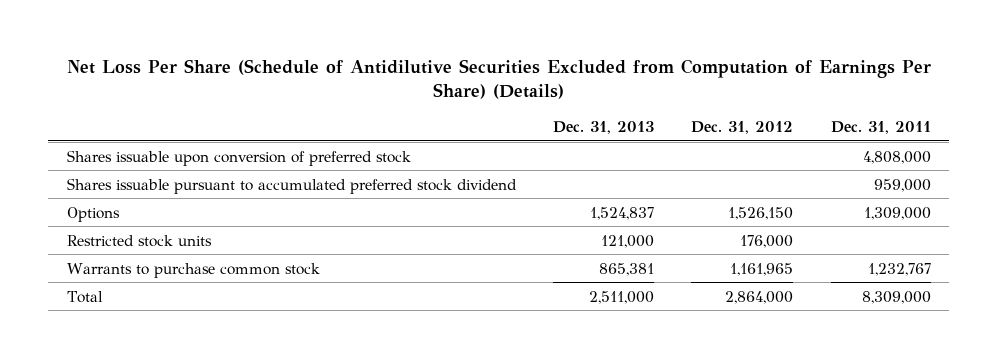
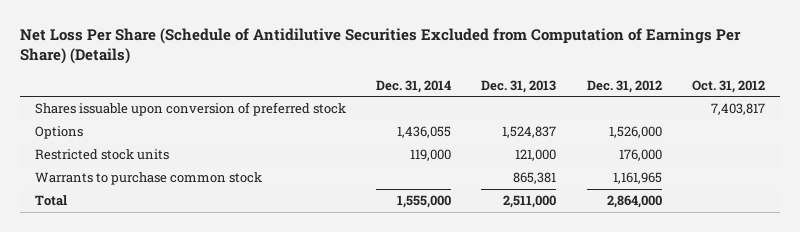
- | Dec. 31, 2013 | Dec. 31, 2012 | Dec. 31, 2011
+ | Dec. 31, 2014 | Dec. 31, 2013 | Dec. 31, 2012 | Oct. 31, 2012
- Shares issuable pursuant to accumulated preferred stock dividend | | | 959,000
- Options | 1,524,837 | 1,526,150 | 1,309,000
+ Options | 1,436,055 | 1,524,837 | 1,526,000 |

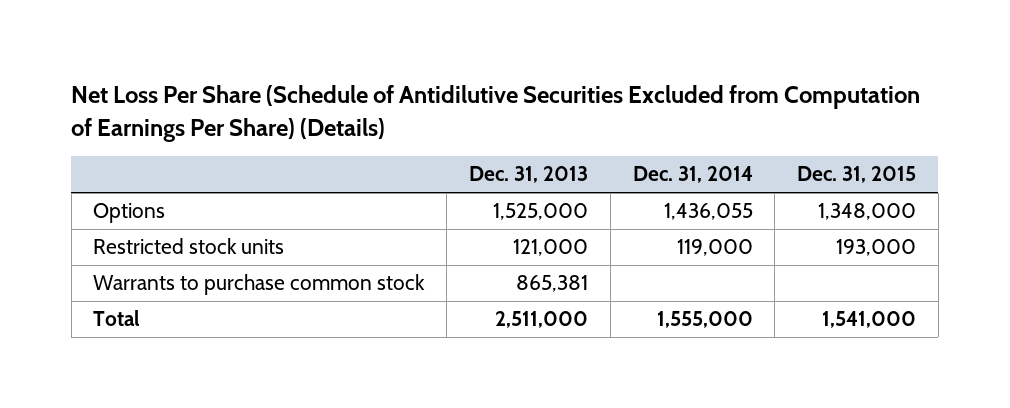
- | Dec. 31, 2014 | Dec. 31, 2013 | Dec. 31, 2012 | Oct. 31, 2012
+ | Dec. 31, 2013 | Dec. 31, 2014 | Dec. 31, 2015
- Shares issuable upon conversion of preferred stock | | | | 7,403,817
- Options | 1,436,055 | 1,524,837 | 1,526,000 |
+ Options | 1,525,000 | 1,436,055 | 1,348,000

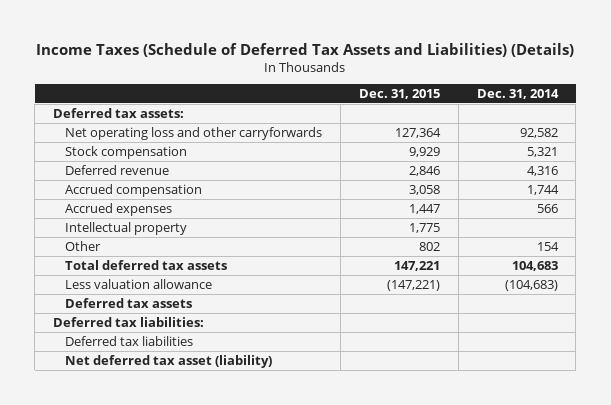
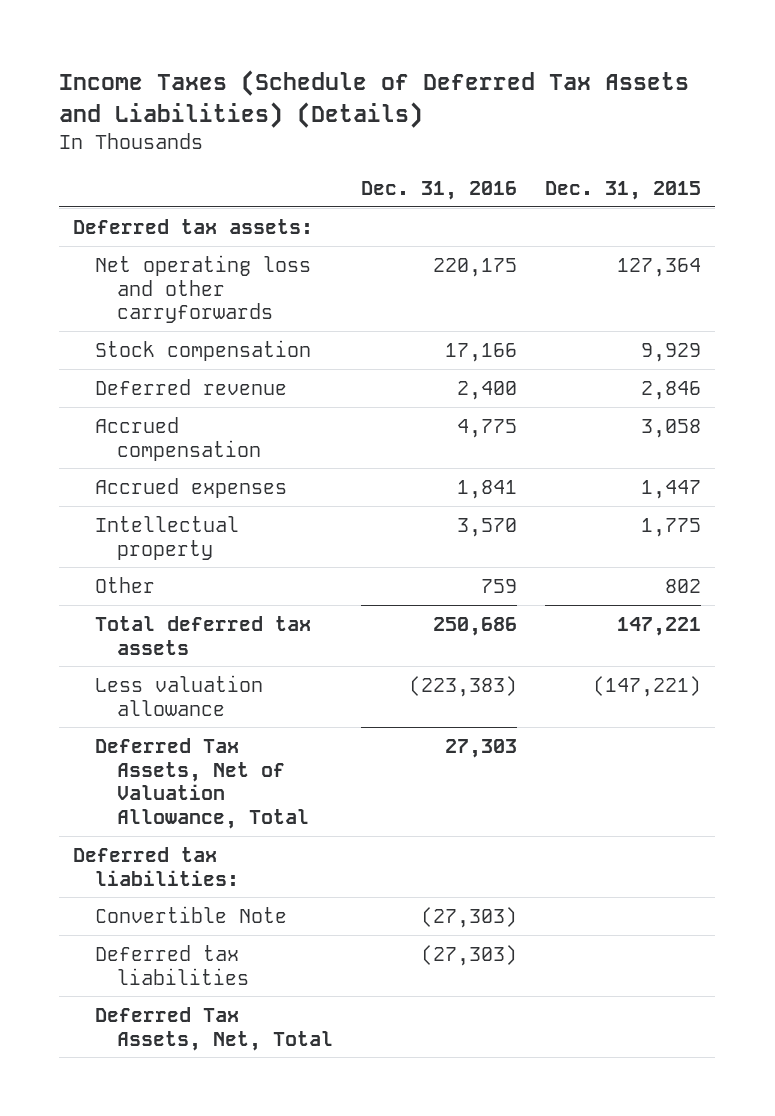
- | Dec. 31, 2015 | Dec. 31, 2014
+ | Dec. 31, 2016 | Dec. 31, 2015
- Deferred tax assets
+ Deferred Tax Assets, Net of Valuation Allowance, Total | 27,303 |
+ Convertible Note | (27,303) |
- Net deferred tax asset (liability)
+ Deferred Tax Assets, Net, Total

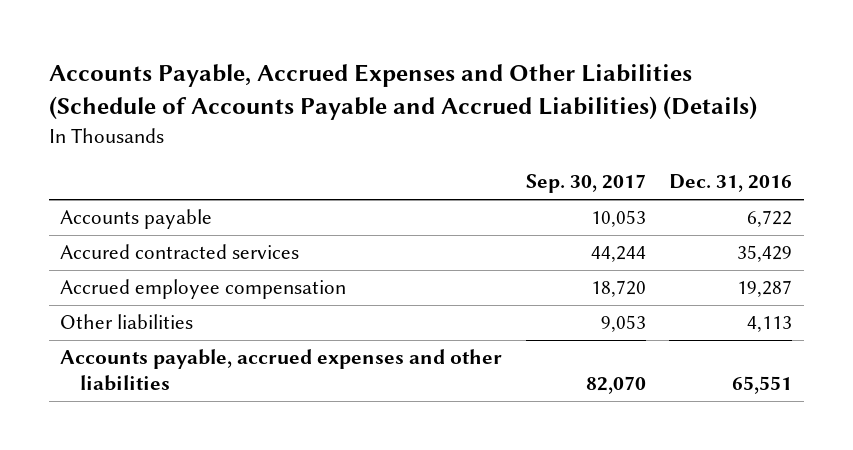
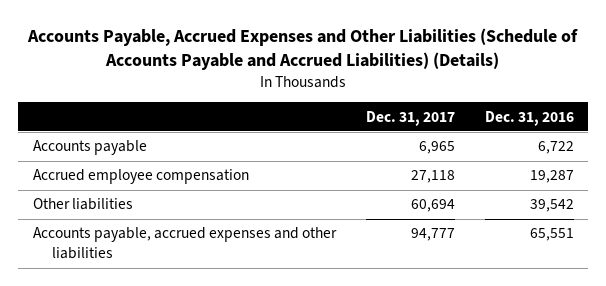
- | Sep. 30, 2017 | Dec. 31, 2016
+ | Dec. 31, 2017 | Dec. 31, 2016
- Accured contracted services | 44,244 | 35,429
- Other liabilities | 9,053 | 4,113
+ Other liabilities | 60,694 | 39,542

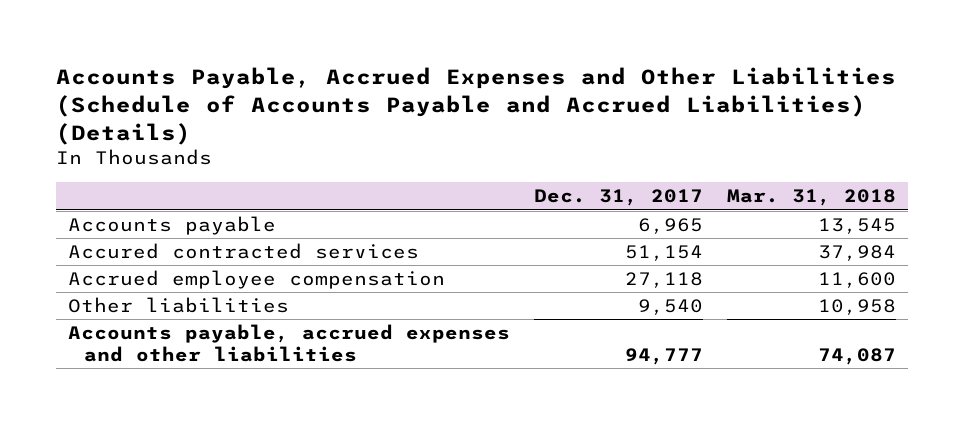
- | Dec. 31, 2017 | Dec. 31, 2016
+ | Dec. 31, 2017 | Mar. 31, 2018
+ Accured contracted services | 51,154 | 37,984
- Other liabilities | 60,694 | 39,542
+ Other liabilities | 9,540 | 10,958

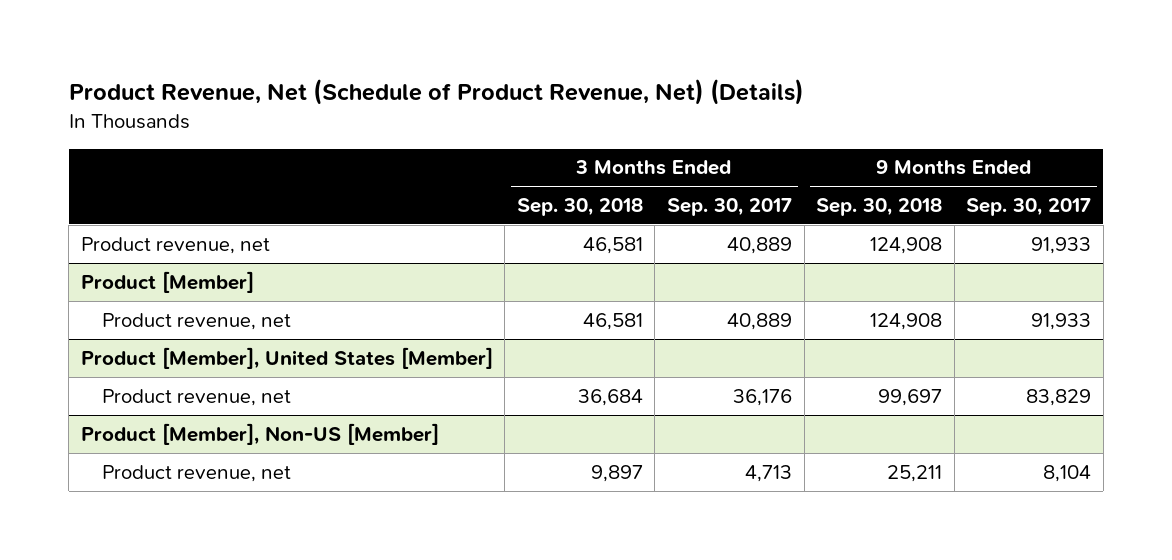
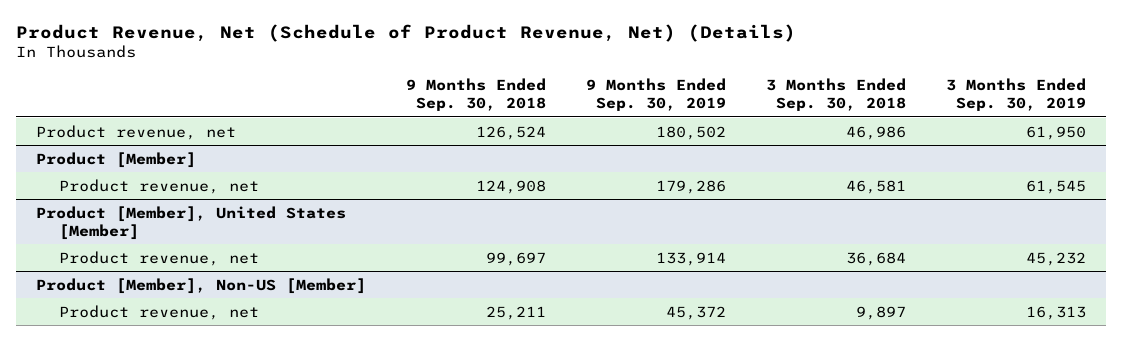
- | 3 Months Ended Sep. 30, 2018 | 3 Months Ended Sep. 30, 2017 | 9 Months Ended Sep. 30, 2018 | 9 Months Ended Sep. 30, 2017
+ | 9 Months Ended Sep. 30, 2018 | 9 Months Ended Sep. 30, 2019 | 3 Months Ended Sep. 30, 2018 | 3 Months Ended Sep. 30, 2019
- Product revenue, net | 46,581 | 40,889 | 124,908 | 91,933
+ Product revenue, net | 126,524 | 180,502 | 46,986 | 61,950

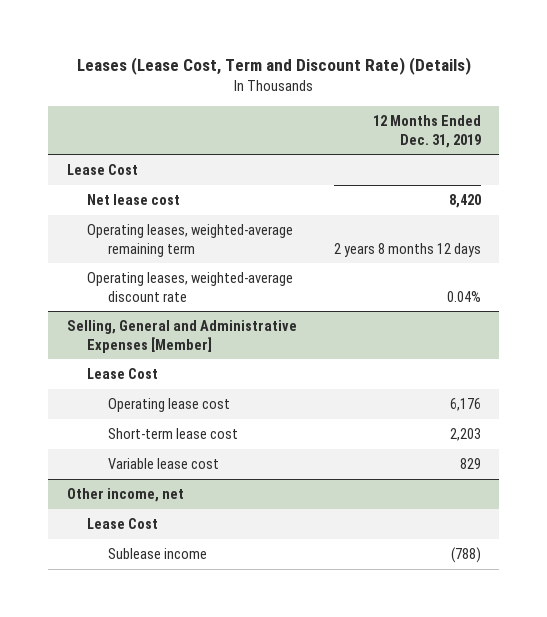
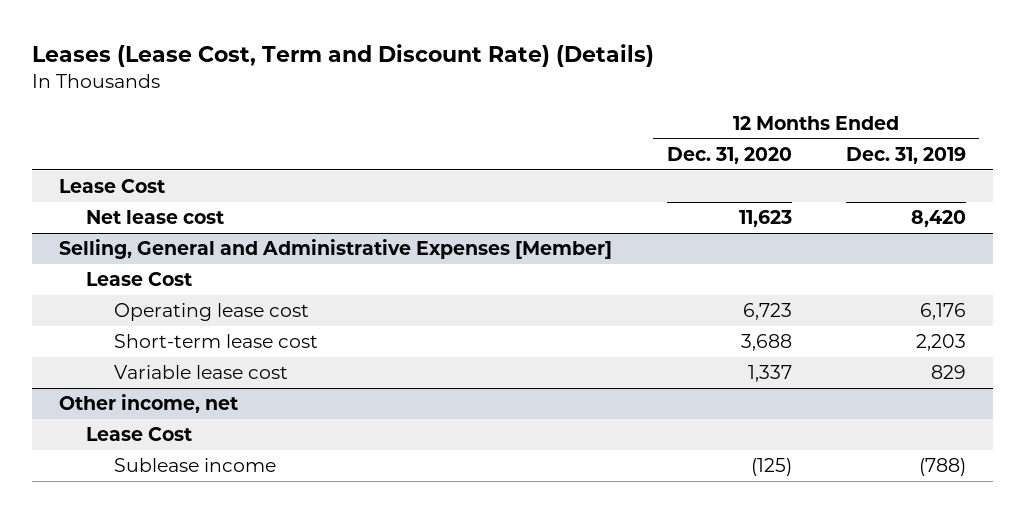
- | 12 Months Ended Dec. 31, 2019
+ | 12 Months Ended Dec. 31, 2020 | 12 Months Ended Dec. 31, 2019
- Operating leases, weighted-average remaining term | 2 years 8 months 12 days
- Operating leases, weighted-average discount rate | 0.04%

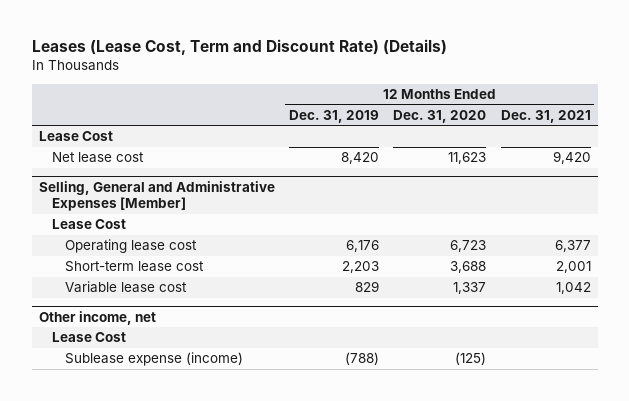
- | 12 Months Ended Dec. 31, 2020 | 12 Months Ended Dec. 31, 2019
+ | 12 Months Ended Dec. 31, 2019 | 12 Months Ended Dec. 31, 2020 | 12 Months Ended Dec. 31, 2021
@ Other income, net
- Sublease income | (125) | (788)
+ Sublease expense (income) | (788) | (125) |

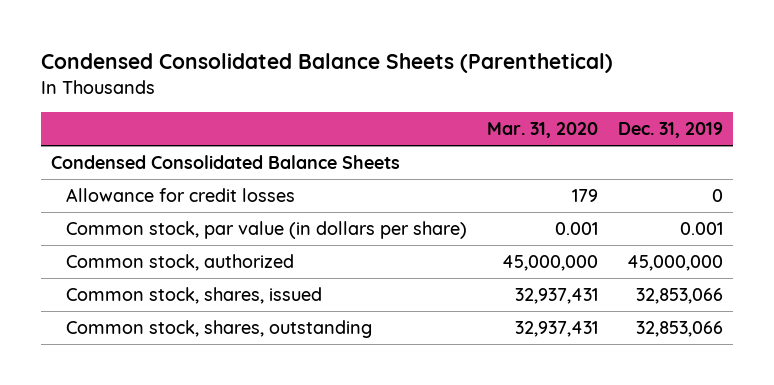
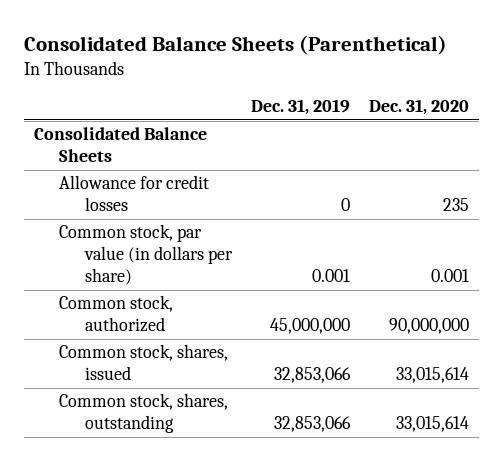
- Condensed Consolidated Balance Sheets (Parenthetical)
+ Consolidated Balance Sheets (Parenthetical)
- | Mar. 31, 2020 | Dec. 31, 2019
+ | Dec. 31, 2019 | Dec. 31, 2020
- Condensed Consolidated Balance Sheets
+ Consolidated Balance Sheets

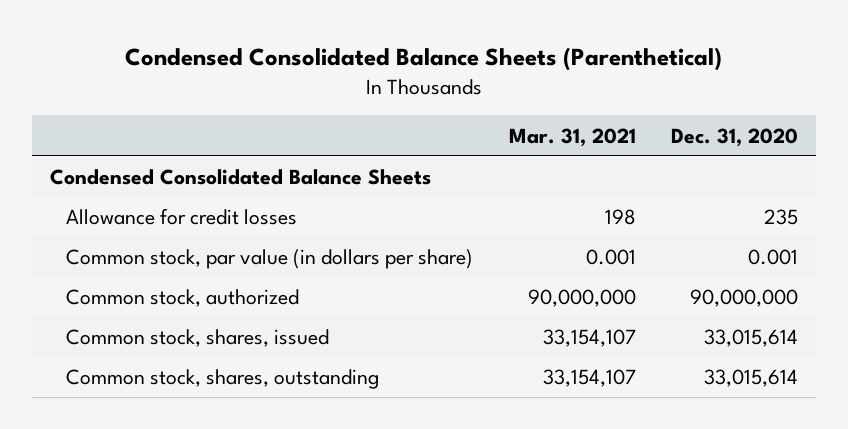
- Consolidated Balance Sheets (Parenthetical)
+ Condensed Consolidated Balance Sheets (Parenthetical)
- | Dec. 31, 2019 | Dec. 31, 2020
+ | Mar. 31, 2021 | Dec. 31, 2020
- Consolidated Balance Sheets
+ Condensed Consolidated Balance Sheets

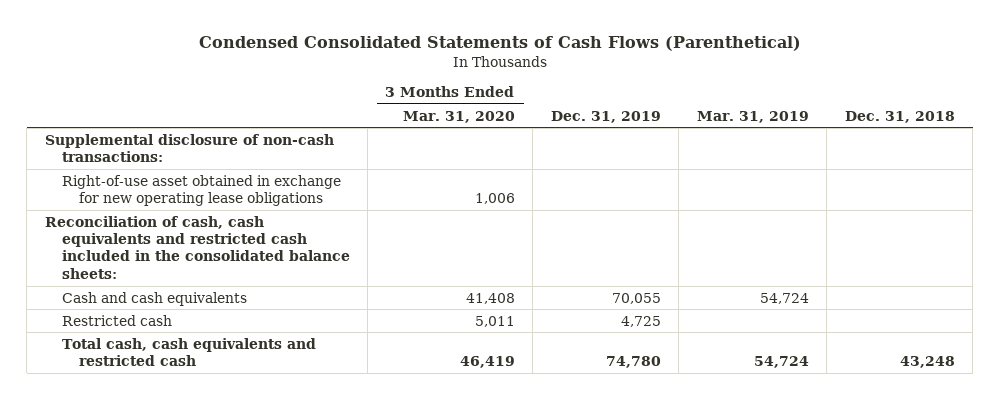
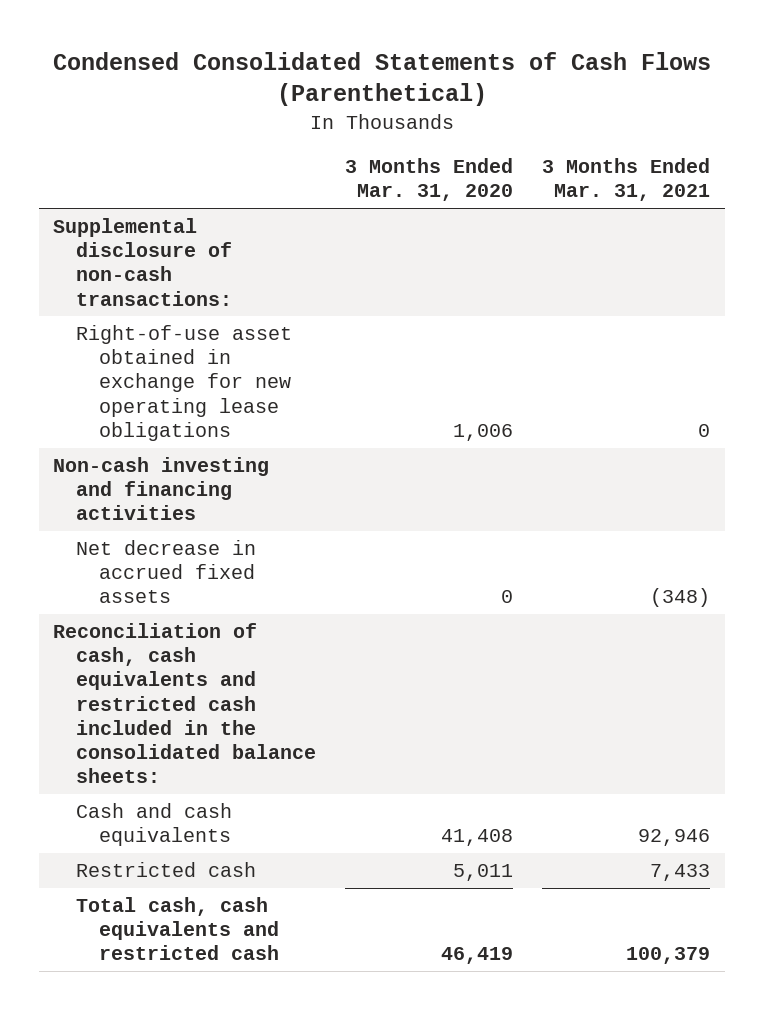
- | 3 Months Ended Mar. 31, 2020 | Dec. 31, 2019 | Mar. 31, 2019 | Dec. 31, 2018
+ | 3 Months Ended Mar. 31, 2020 | 3 Months Ended Mar. 31, 2021
+ Non-cash investing and financing activities
+ Net decrease in accrued fixed assets | 0 | (348)

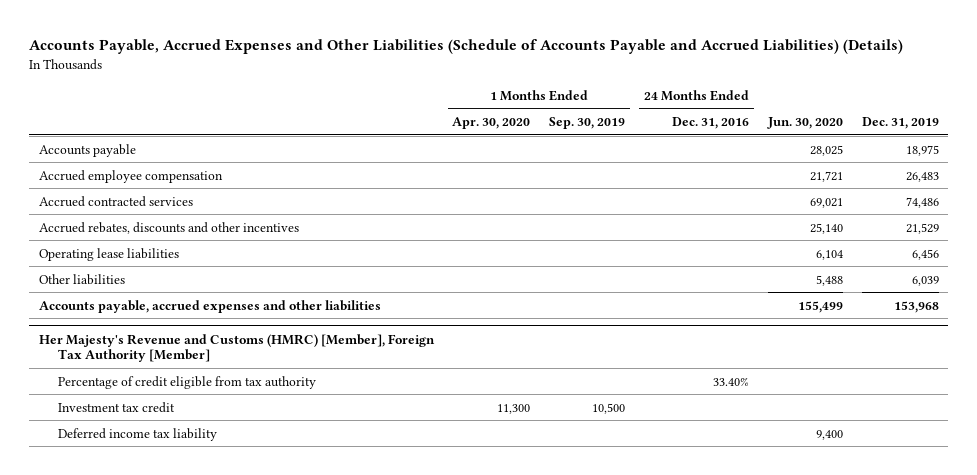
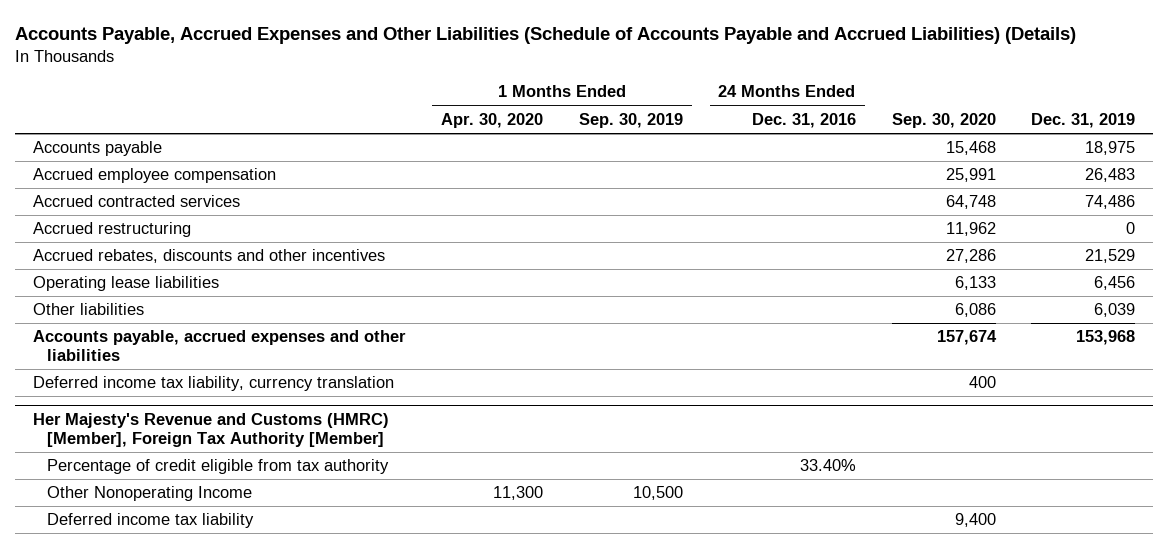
- | 1 Months Ended Apr. 30, 2020 | 1 Months Ended Sep. 30, 2019 | 24 Months Ended Dec. 31, 2016 | Jun. 30, 2020 | Dec. 31, 2019
+ | 1 Months Ended Apr. 30, 2020 | 1 Months Ended Sep. 30, 2019 | 24 Months Ended Dec. 31, 2016 | Sep. 30, 2020 | Dec. 31, 2019
+ Accrued restructuring | | | | 11,962 | 0
+ Deferred income tax liability, currency translation | | | | 400 |
@ Her Majesty's Revenue and Customs (HMRC) [Member], Foreign Tax Authority [Member]
- Investment tax credit | 11,300 | 10,500 | | |
+ Other Nonoperating Income | 11,300 | 10,500 | | |

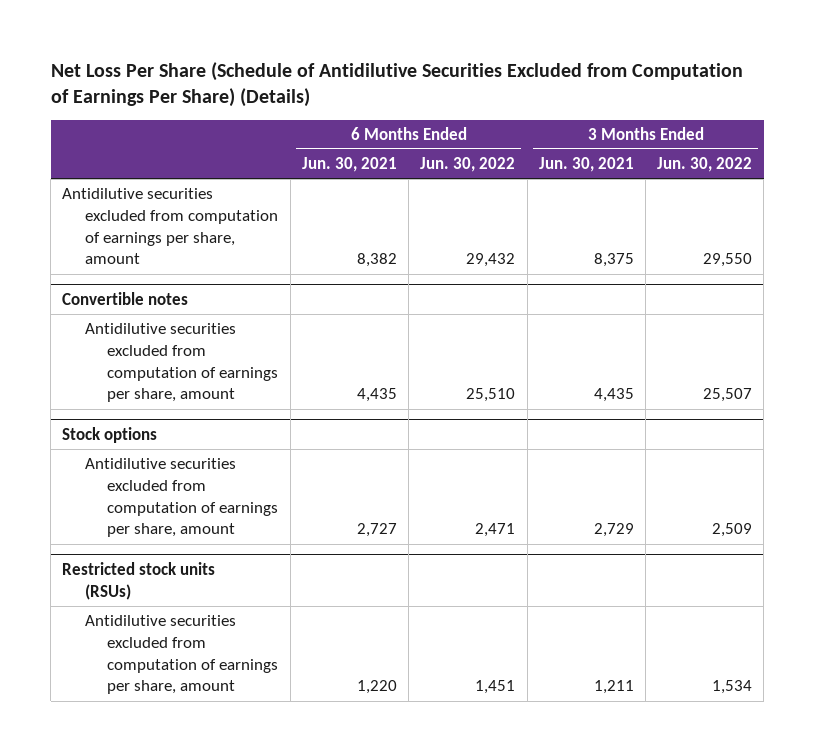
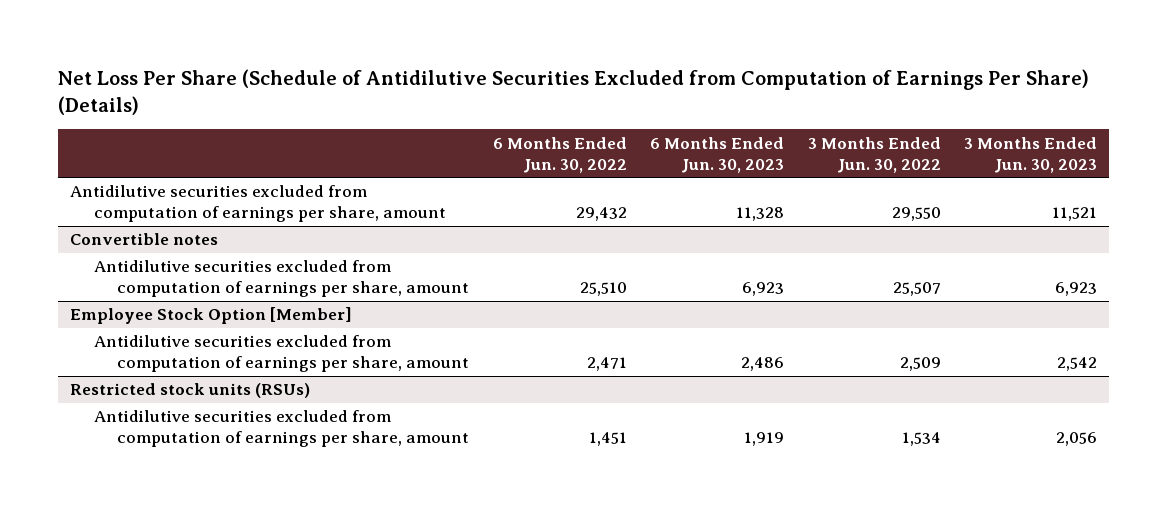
- | 6 Months Ended Jun. 30, 2021 | 6 Months Ended Jun. 30, 2022 | 3 Months Ended Jun. 30, 2021 | 3 Months Ended Jun. 30, 2022
+ | 6 Months Ended Jun. 30, 2022 | 6 Months Ended Jun. 30, 2023 | 3 Months Ended Jun. 30, 2022 | 3 Months Ended Jun. 30, 2023
- Stock options
+ Employee Stock Option [Member]

